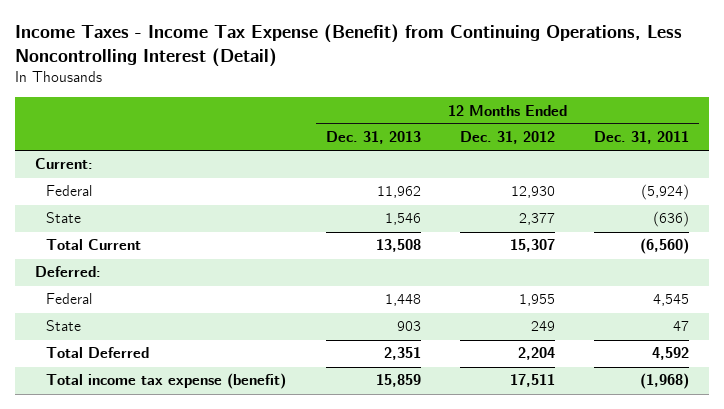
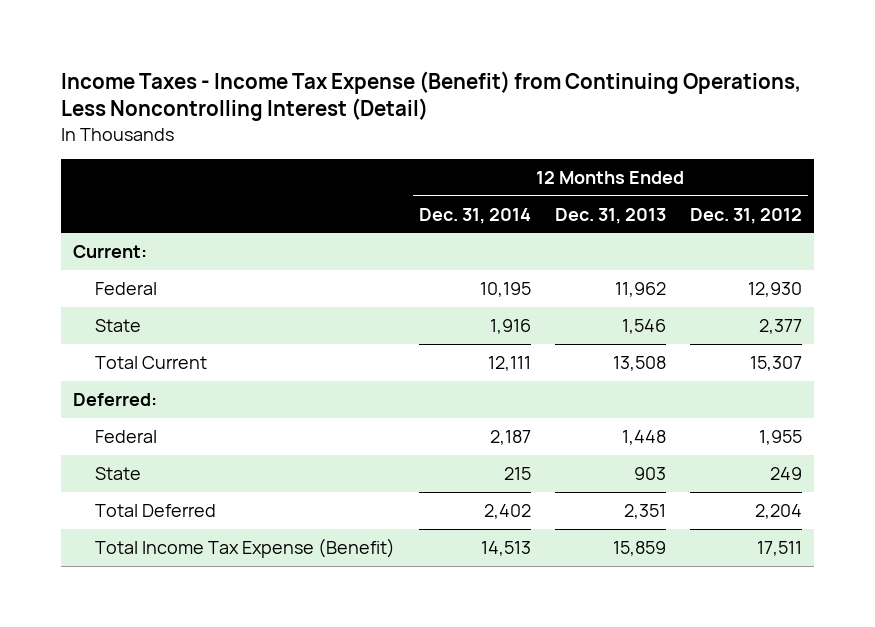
- | 12 Months Ended Dec. 31, 2013 | 12 Months Ended Dec. 31, 2012 | 12 Months Ended Dec. 31, 2011
+ | 12 Months Ended Dec. 31, 2014 | 12 Months Ended Dec. 31, 2013 | 12 Months Ended Dec. 31, 2012
- Total income tax expense (benefit) | 15,859 | 17,511 | (1,968)
+ Total Income Tax Expense (Benefit) | 14,513 | 15,859 | 17,511

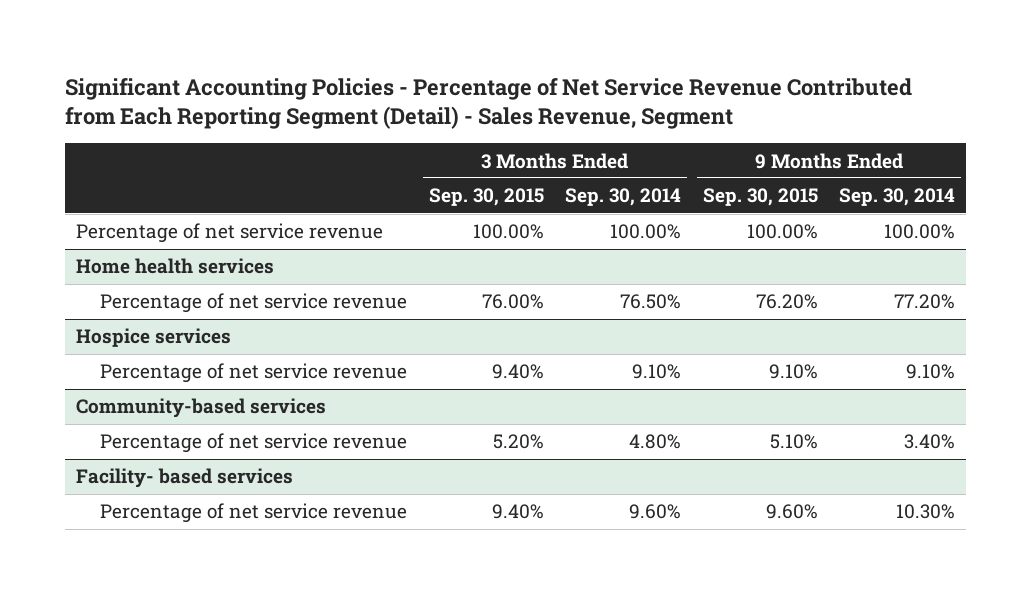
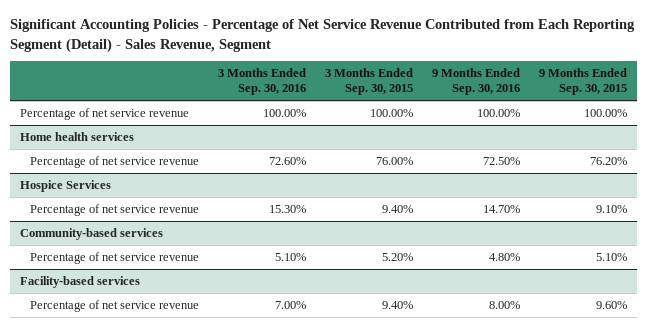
- | 3 Months Ended Sep. 30, 2015 | 3 Months Ended Sep. 30, 2014 | 9 Months Ended Sep. 30, 2015 | 9 Months Ended Sep. 30, 2014
+ | 3 Months Ended Sep. 30, 2016 | 3 Months Ended Sep. 30, 2015 | 9 Months Ended Sep. 30, 2016 | 9 Months Ended Sep. 30, 2015
- Hospice services
+ Hospice Services
- Facility- based services
+ Facility-based services

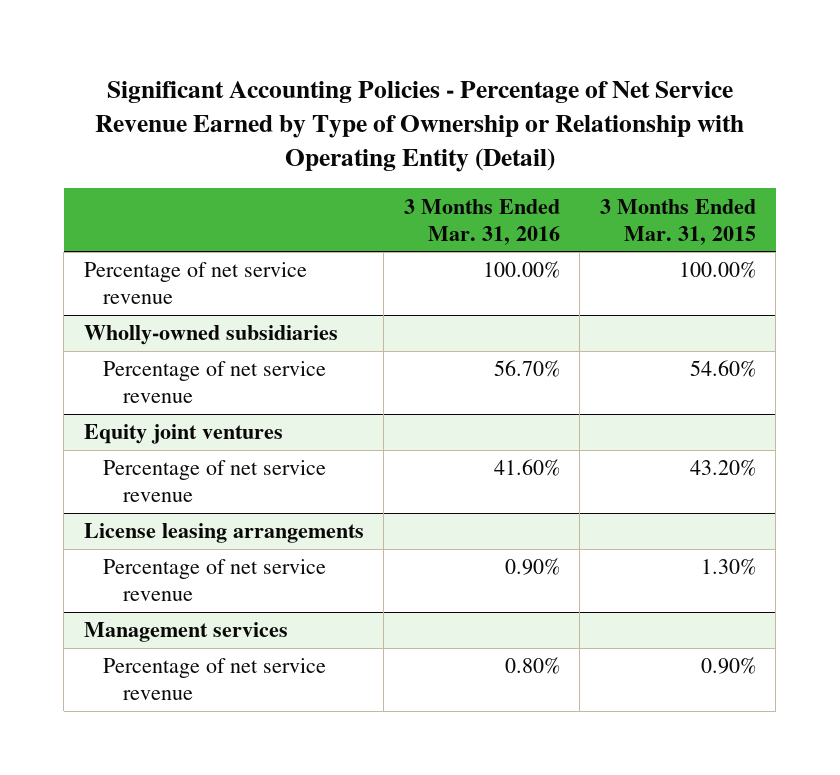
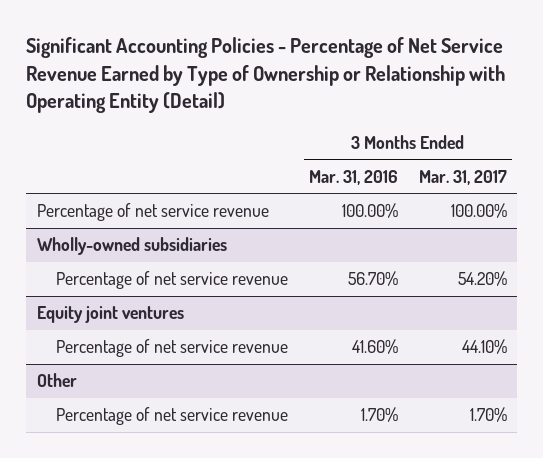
- | 3 Months Ended Mar. 31, 2016 | 3 Months Ended Mar. 31, 2015
+ | 3 Months Ended Mar. 31, 2016 | 3 Months Ended Mar. 31, 2017
- License leasing arrangements
- Percentage of net service revenue | 0.90% | 1.30%
- Management services
- Percentage of net service revenue | 0.80% | 0.90%
+ Other
+ Percentage of net service revenue | 1.70% | 1.70%

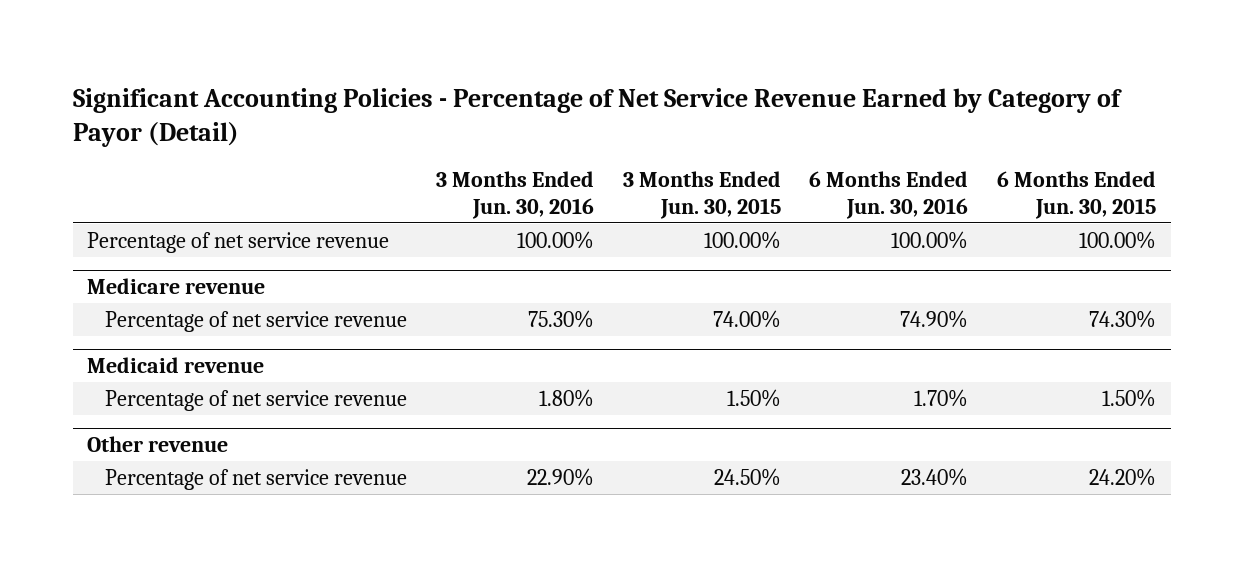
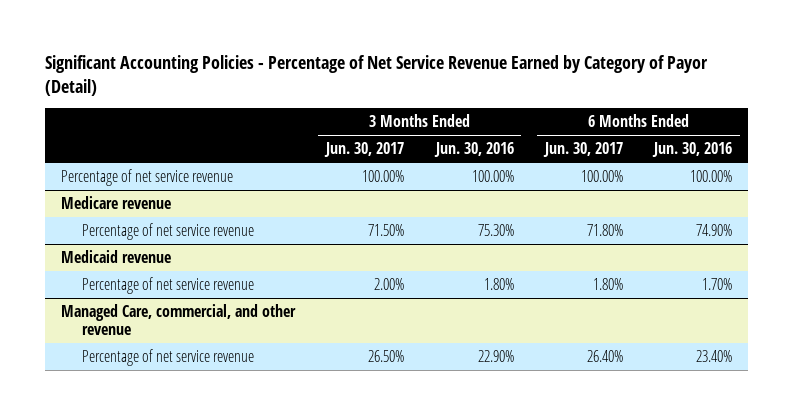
- | 3 Months Ended Jun. 30, 2016 | 3 Months Ended Jun. 30, 2015 | 6 Months Ended Jun. 30, 2016 | 6 Months Ended Jun. 30, 2015
+ | 3 Months Ended Jun. 30, 2017 | 3 Months Ended Jun. 30, 2016 | 6 Months Ended Jun. 30, 2017 | 6 Months Ended Jun. 30, 2016
- Other revenue
+ Managed Care, commercial, and other revenue

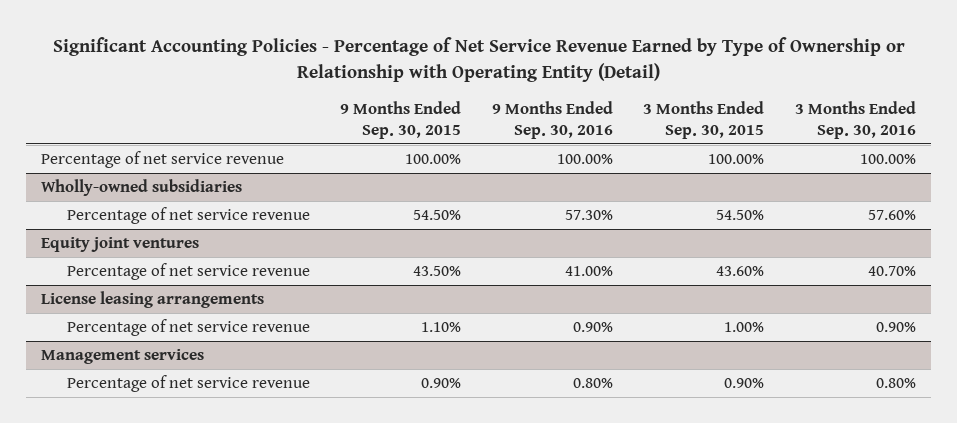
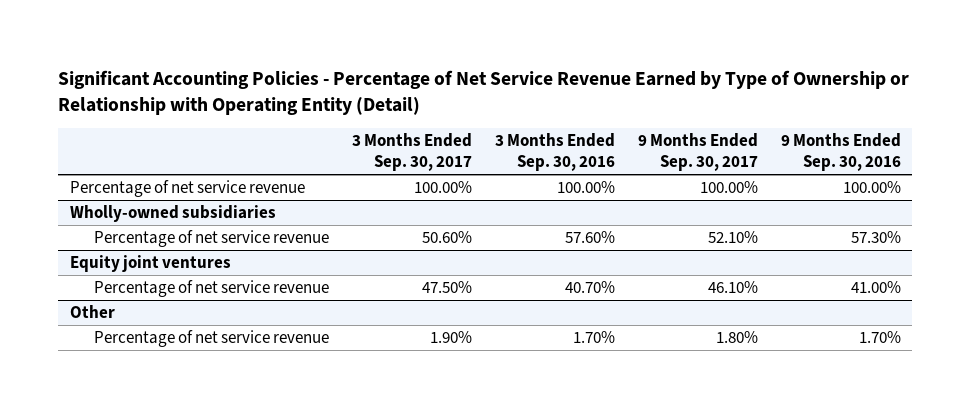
- | 9 Months Ended Sep. 30, 2015 | 9 Months Ended Sep. 30, 2016 | 3 Months Ended Sep. 30, 2015 | 3 Months Ended Sep. 30, 2016
+ | 3 Months Ended Sep. 30, 2017 | 3 Months Ended Sep. 30, 2016 | 9 Months Ended Sep. 30, 2017 | 9 Months Ended Sep. 30, 2016
- License leasing arrangements
- Percentage of net service revenue | 1.10% | 0.90% | 1.00% | 0.90%
- Management services
- Percentage of net service revenue | 0.90% | 0.80% | 0.90% | 0.80%
+ Other
+ Percentage of net service revenue | 1.90% | 1.70% | 1.80% | 1.70%

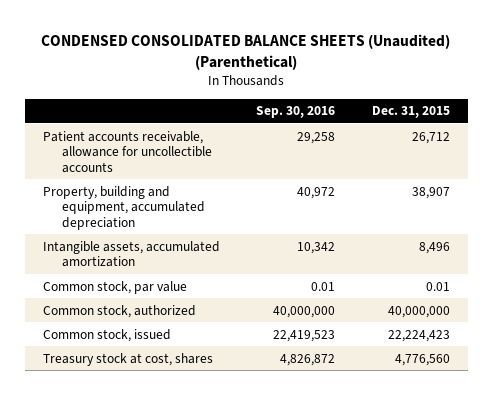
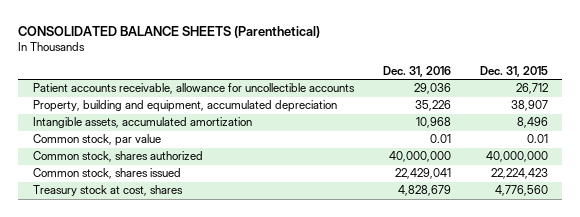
- CONDENSED CONSOLIDATED BALANCE SHEETS (Unaudited) (Parenthetical)
+ CONSOLIDATED BALANCE SHEETS (Parenthetical)
- | Sep. 30, 2016 | Dec. 31, 2015
+ | Dec. 31, 2016 | Dec. 31, 2015
- Common stock, authorized | 40,000,000 | 40,000,000
- Common stock, issued | 22,419,523 | 22,224,423
+ Common stock, shares authorized | 40,000,000 | 40,000,000
+ Common stock, shares issued | 22,429,041 | 22,224,423

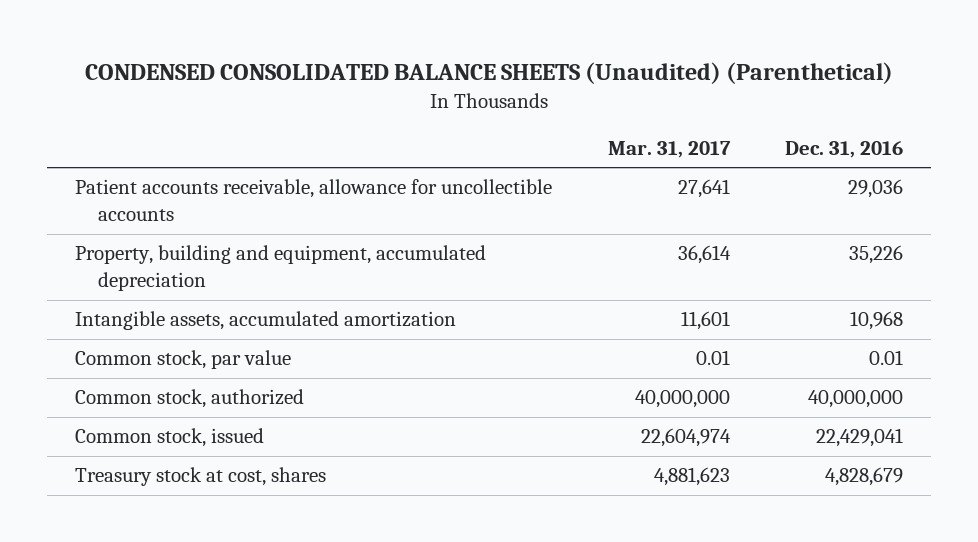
- CONSOLIDATED BALANCE SHEETS (Parenthetical)
+ CONDENSED CONSOLIDATED BALANCE SHEETS (Unaudited) (Parenthetical)
- | Dec. 31, 2016 | Dec. 31, 2015
+ | Mar. 31, 2017 | Dec. 31, 2016
- Common stock, shares authorized | 40,000,000 | 40,000,000
- Common stock, shares issued | 22,429,041 | 22,224,423
+ Common stock, authorized | 40,000,000 | 40,000,000
+ Common stock, issued | 22,604,974 | 22,429,041

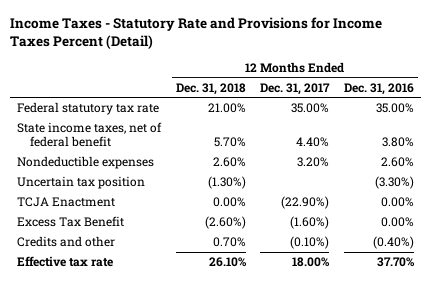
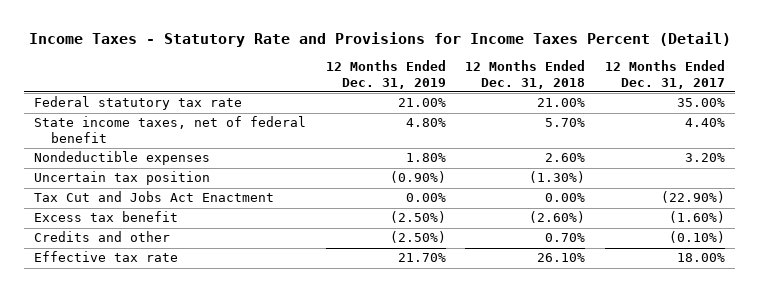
- | 12 Months Ended Dec. 31, 2018 | 12 Months Ended Dec. 31, 2017 | 12 Months Ended Dec. 31, 2016
+ | 12 Months Ended Dec. 31, 2019 | 12 Months Ended Dec. 31, 2018 | 12 Months Ended Dec. 31, 2017
- TCJA Enactment | 0.00% | (22.90%) | 0.00%
- Excess Tax Benefit | (2.60%) | (1.60%) | 0.00%
+ Tax Cut and Jobs Act Enactment | 0.00% | 0.00% | (22.90%)
+ Excess tax benefit | (2.50%) | (2.60%) | (1.60%)

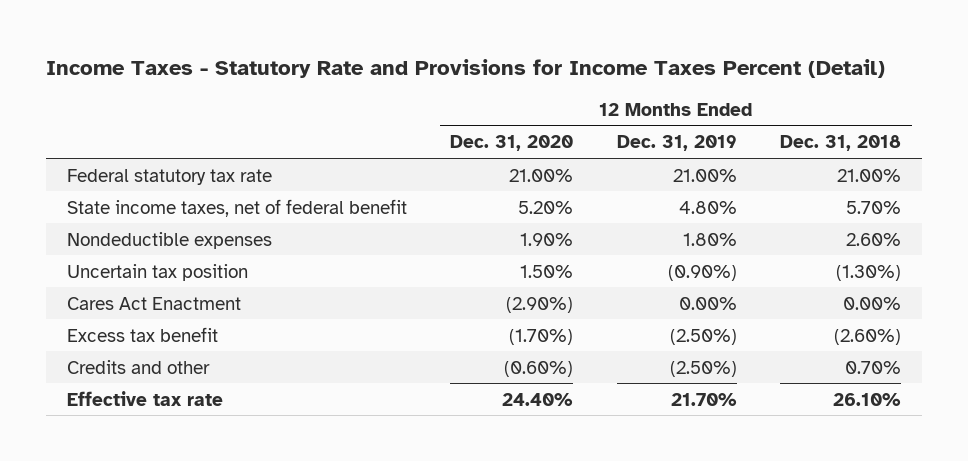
- | 12 Months Ended Dec. 31, 2019 | 12 Months Ended Dec. 31, 2018 | 12 Months Ended Dec. 31, 2017
+ | 12 Months Ended Dec. 31, 2020 | 12 Months Ended Dec. 31, 2019 | 12 Months Ended Dec. 31, 2018
- Tax Cut and Jobs Act Enactment | 0.00% | 0.00% | (22.90%)
+ Cares Act Enactment | (2.90%) | 0.00% | 0.00%

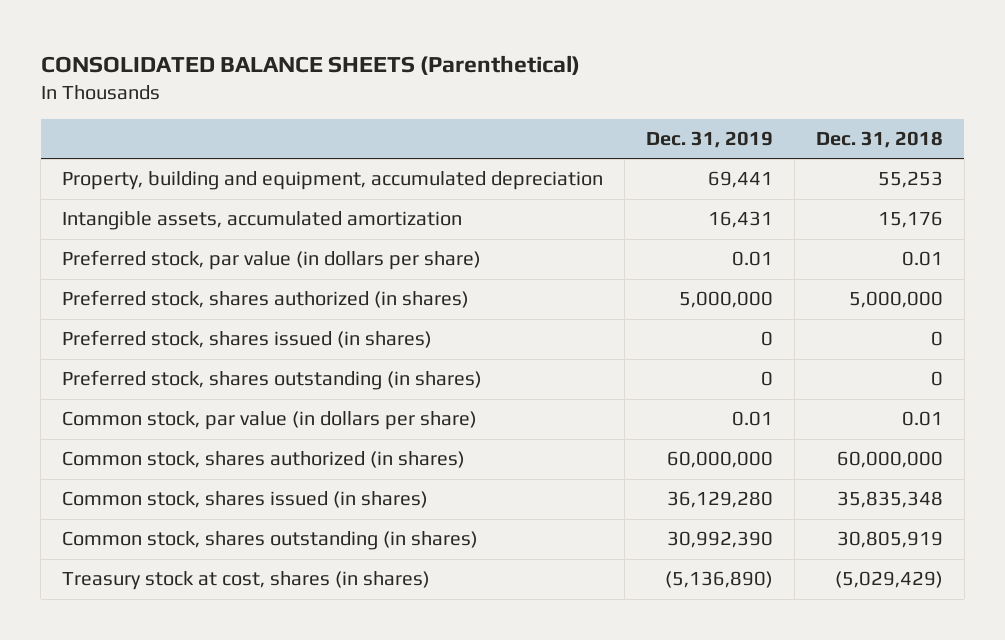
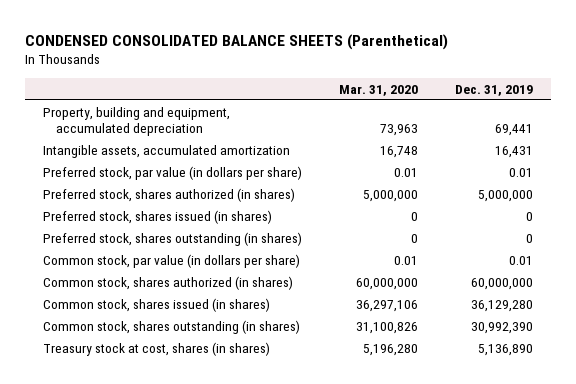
- CONSOLIDATED BALANCE SHEETS (Parenthetical)
+ CONDENSED CONSOLIDATED BALANCE SHEETS (Parenthetical)
- | Dec. 31, 2019 | Dec. 31, 2018
+ | Mar. 31, 2020 | Dec. 31, 2019
- Treasury stock at cost, shares (in shares) | (5,136,890) | (5,029,429)
+ Treasury stock at cost, shares (in shares) | 5,196,280 | 5,136,890

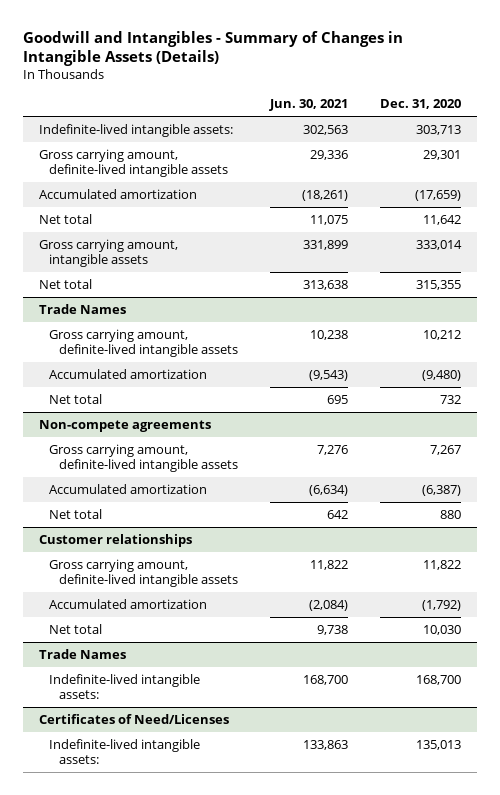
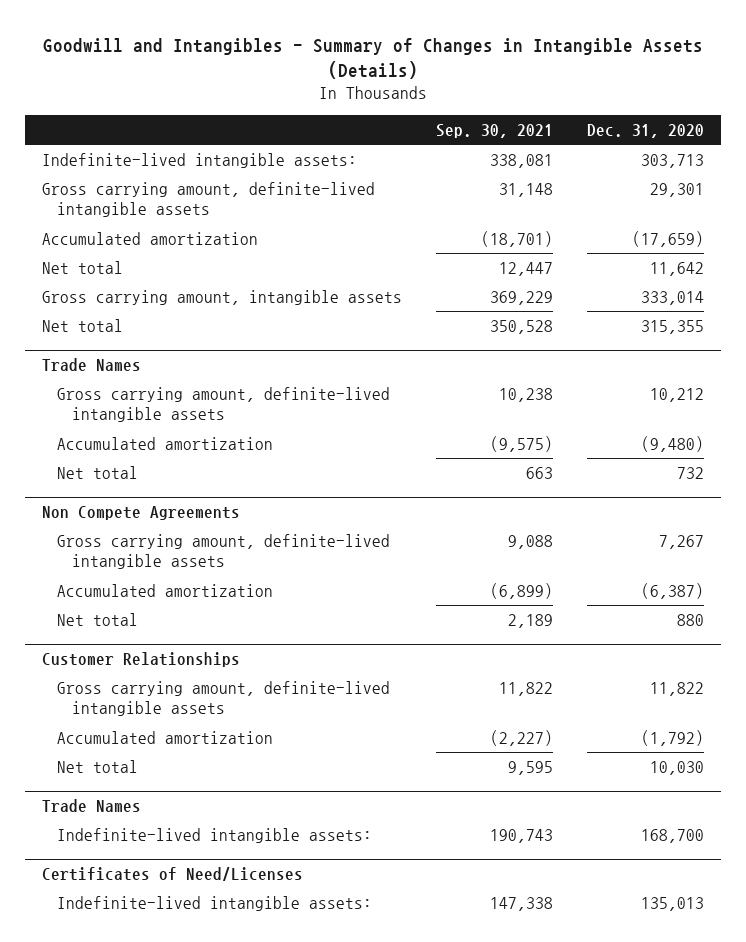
- | Jun. 30, 2021 | Dec. 31, 2020
+ | Sep. 30, 2021 | Dec. 31, 2020
- Non-compete agreements
+ Non Compete Agreements
- Customer relationships
+ Customer Relationships

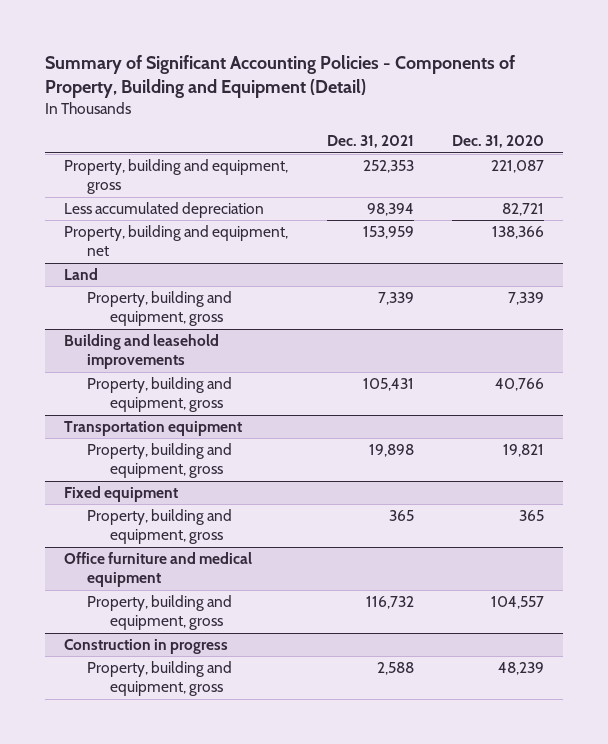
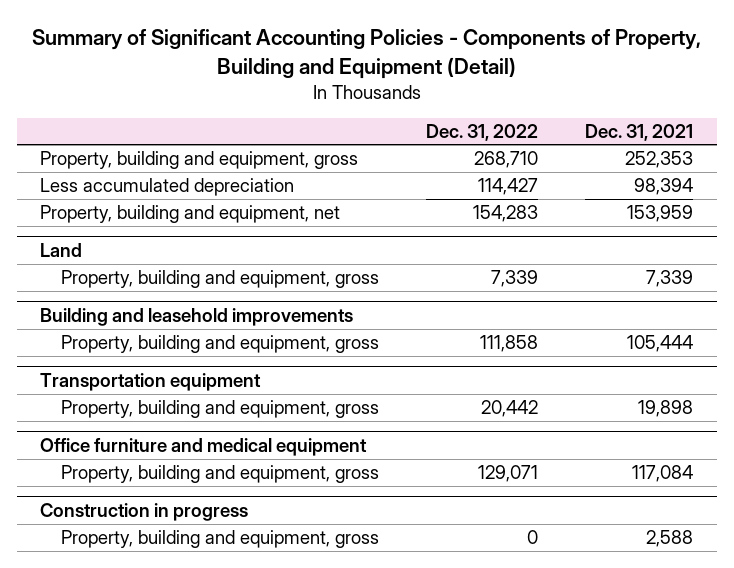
- | Dec. 31, 2021 | Dec. 31, 2020
+ | Dec. 31, 2022 | Dec. 31, 2021
@ Building and leasehold improvements
- Property, building and equipment, gross | 105,431 | 40,766
+ Property, building and equipment, gross | 111,858 | 105,444
- Fixed equipment
- Property, building and equipment, gross | 365 | 365
@ Office furniture and medical equipment
- Property, building and equipment, gross | 116,732 | 104,557
+ Property, building and equipment, gross | 129,071 | 117,084

